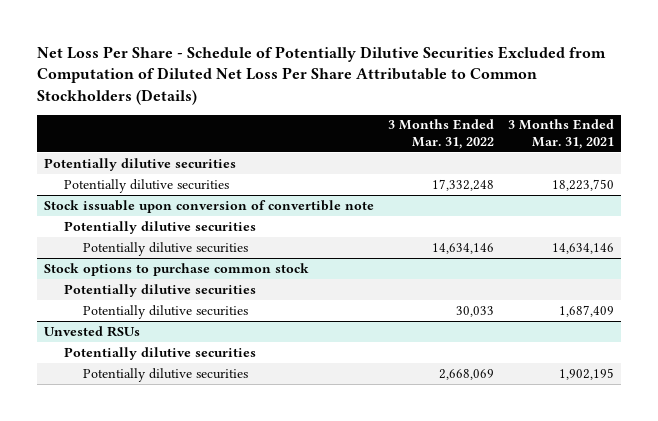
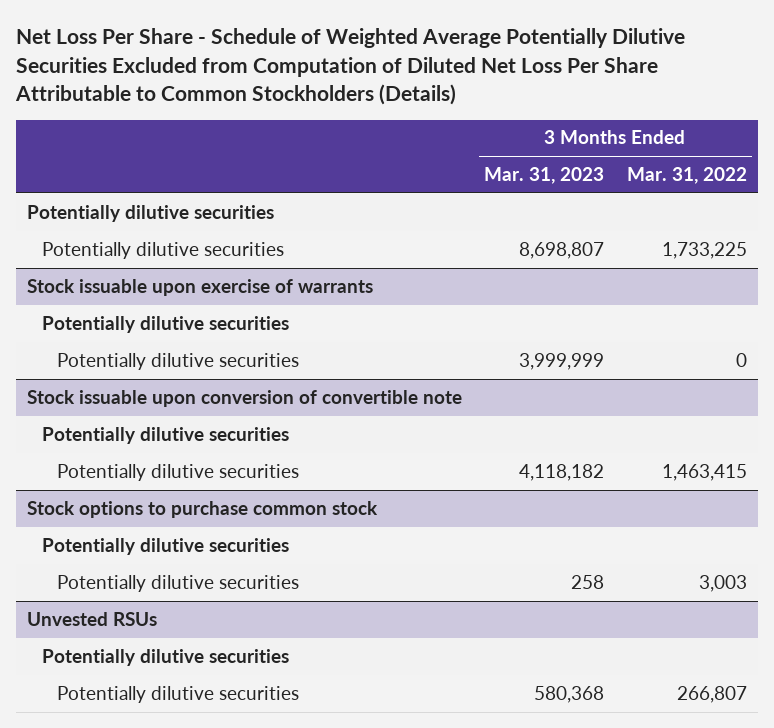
- Net Loss Per Share - Schedule of Potentially Dilutive Securities Excluded from Computation of Diluted Net Loss Per Share Attributable to Common Stockholders (Details)
+ Net Loss Per Share - Schedule of Weighted Average Potentially Dilutive Securities Excluded from Computation of Diluted Net Loss Per Share Attributable to Common Stockholders (Details)
- | 3 Months Ended Mar. 31, 2022 | 3 Months Ended Mar. 31, 2021
+ | 3 Months Ended Mar. 31, 2023 | 3 Months Ended Mar. 31, 2022
- Potentially dilutive securities | 17,332,248 | 18,223,750
+ Potentially dilutive securities | 8,698,807 | 1,733,225
+ Stock issuable upon exercise of warrants
+ Potentially dilutive securities
+ Potentially dilutive securities | 3,999,999 | 0
@ Stock issuable upon conversion of convertible note
- Potentially dilutive securities | 14,634,146 | 14,634,146
+ Potentially dilutive securities | 4,118,182 | 1,463,415
@ Stock options to purchase common stock
- Potentially dilutive securities | 30,033 | 1,687,409
+ Potentially dilutive securities | 258 | 3,003
@ Unvested RSUs
- Potentially dilutive securities | 2,668,069 | 1,902,195
+ Potentially dilutive securities | 580,368 | 266,807

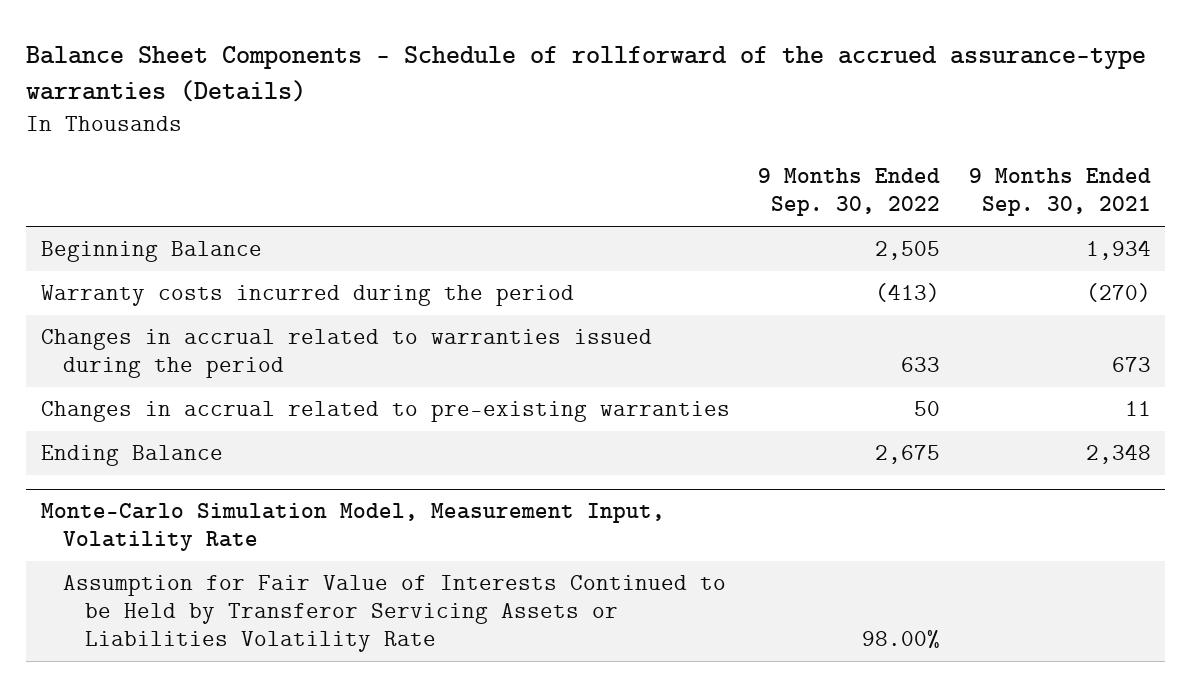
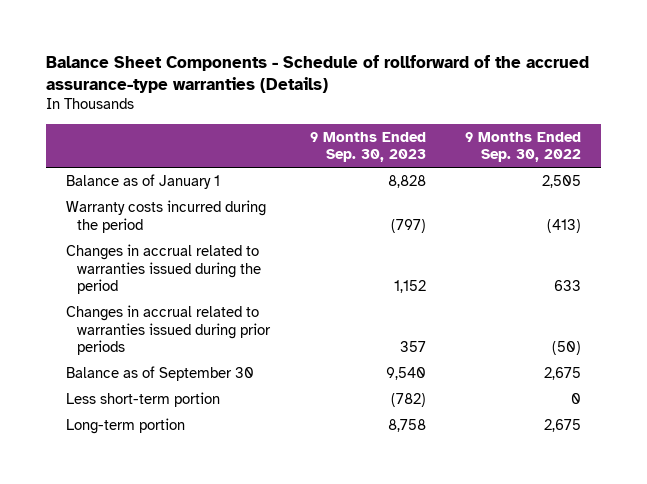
- | 9 Months Ended Sep. 30, 2022 | 9 Months Ended Sep. 30, 2021
+ | 9 Months Ended Sep. 30, 2023 | 9 Months Ended Sep. 30, 2022
- Beginning Balance | 2,505 | 1,934
+ Balance as of January 1 | 8,828 | 2,505
- Changes in accrual related to pre-existing warranties | 50 | 11
- Ending Balance | 2,675 | 2,348
- Monte-Carlo Simulation Model, Measurement Input, Volatility Rate
- Assumption for Fair Value of Interests Continued to be Held by Transferor Servicing Assets or Liabilities Volatility Rate | 98.00% |
+ Changes in accrual related to warranties issued during prior periods | 357 | (50)
+ Balance as of September 30 | 9,540 | 2,675
+ Less short-term portion | (782) | 0
+ Long-term portion | 8,758 | 2,675

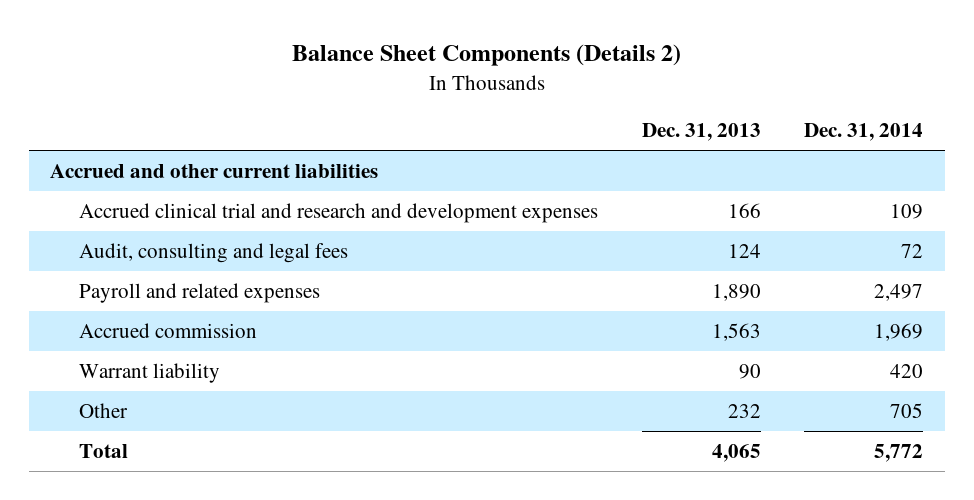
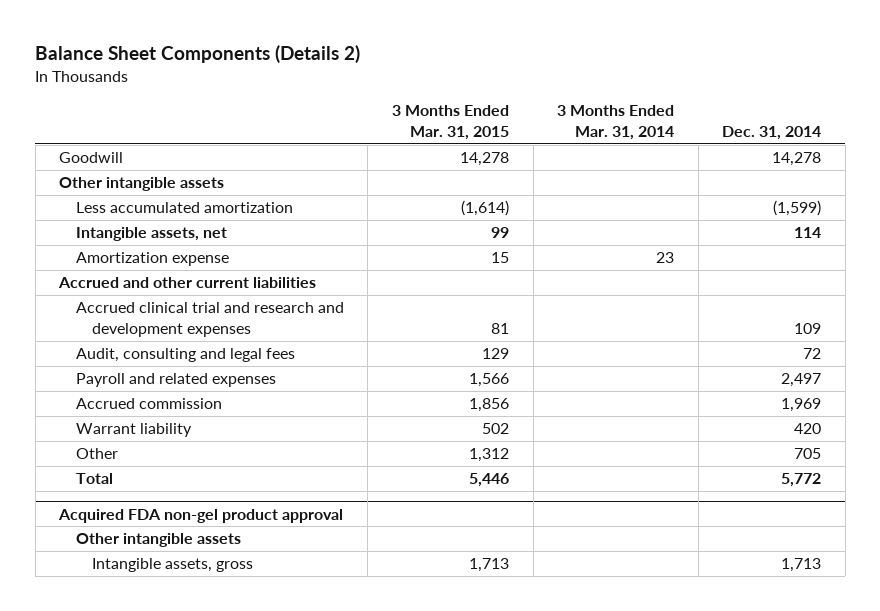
- | Dec. 31, 2013 | Dec. 31, 2014
+ | 3 Months Ended Mar. 31, 2015 | 3 Months Ended Mar. 31, 2014 | Dec. 31, 2014
+ Goodwill | 14,278 | | 14,278
+ Other intangible assets
+ Less accumulated amortization | (1,614) | | (1,599)
+ Intangible assets, net | 99 | | 114
+ Amortization expense | 15 | 23 |
+ Acquired FDA non-gel product approval
+ Other intangible assets
+ Intangible assets, gross | 1,713 | | 1,713

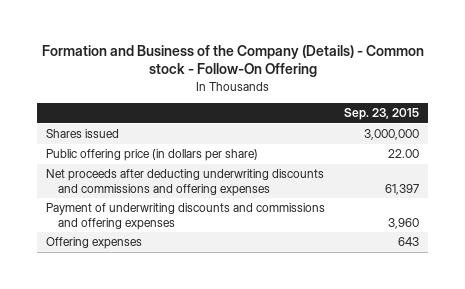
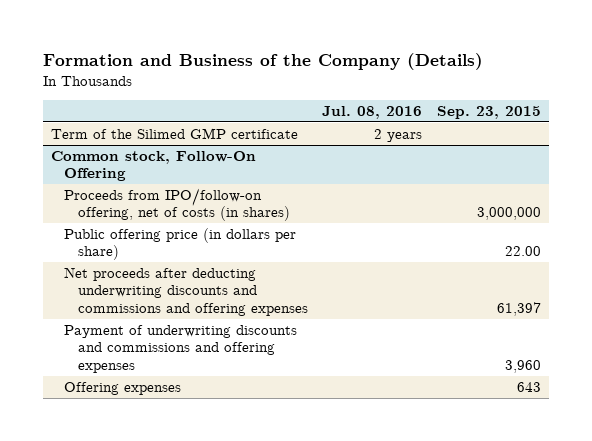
- Formation and Business of the Company (Details) - Common stock - Follow-On Offering
+ Formation and Business of the Company (Details)
- | Sep. 23, 2015
+ | Jul. 08, 2016 | Sep. 23, 2015
- Shares issued | 3,000,000
+ Term of the Silimed GMP certificate | 2 years |
+ Common stock, Follow-On Offering
+ Proceeds from IPO/follow-on offering, net of costs (in shares) | | 3,000,000

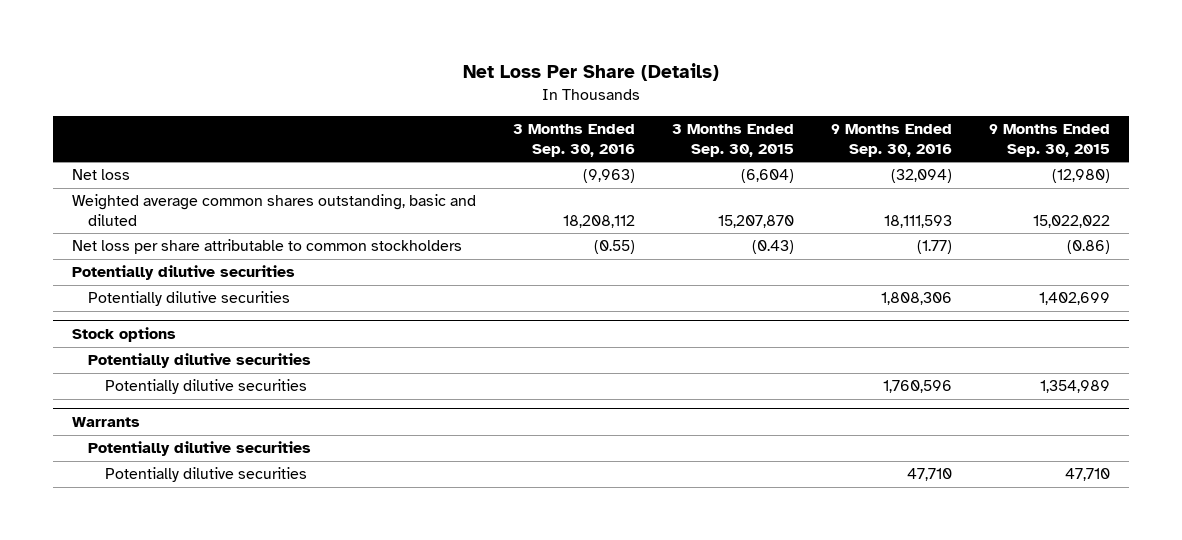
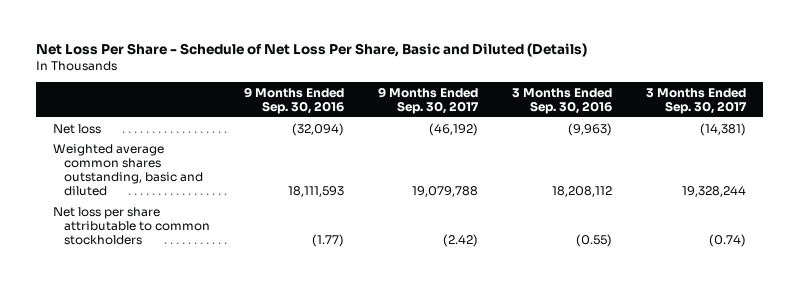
- Net Loss Per Share (Details)
+ Net Loss Per Share - Schedule of Net Loss Per Share, Basic and Diluted (Details)
- | 3 Months Ended Sep. 30, 2016 | 3 Months Ended Sep. 30, 2015 | 9 Months Ended Sep. 30, 2016 | 9 Months Ended Sep. 30, 2015
+ | 9 Months Ended Sep. 30, 2016 | 9 Months Ended Sep. 30, 2017 | 3 Months Ended Sep. 30, 2016 | 3 Months Ended Sep. 30, 2017
- Potentially dilutive securities
- Potentially dilutive securities | | | 1,808,306 | 1,402,699
- Stock options
- Potentially dilutive securities
- Potentially dilutive securities | | | 1,760,596 | 1,354,989
- Warrants
- Potentially dilutive securities
- Potentially dilutive securities | | | 47,710 | 47,710

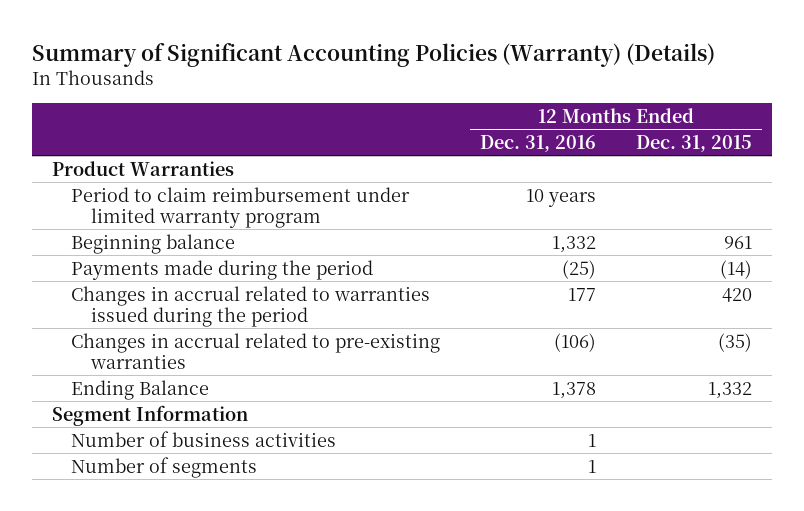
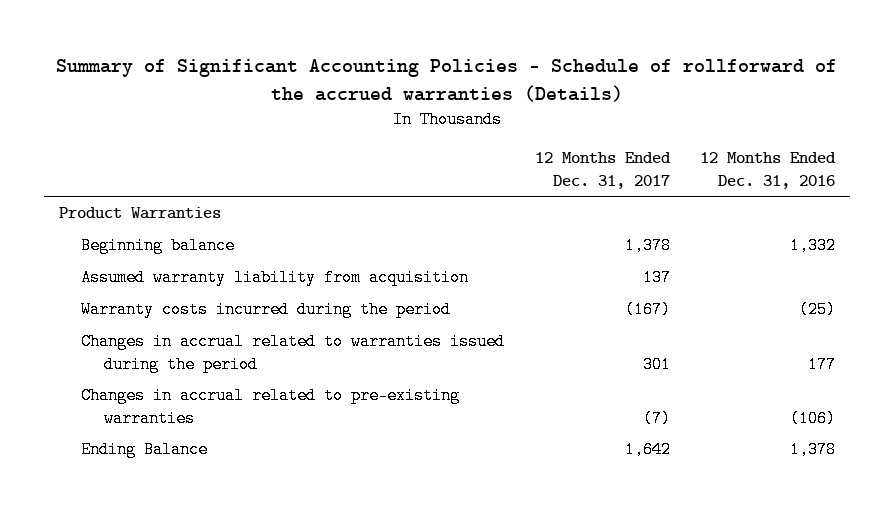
- Summary of Significant Accounting Policies (Warranty) (Details)
+ Summary of Significant Accounting Policies - Schedule of rollforward of the accrued warranties (Details)
- | 12 Months Ended Dec. 31, 2016 | 12 Months Ended Dec. 31, 2015
+ | 12 Months Ended Dec. 31, 2017 | 12 Months Ended Dec. 31, 2016
- Period to claim reimbursement under limited warranty program | 10 years |
- Payments made during the period | (25) | (14)
+ Assumed warranty liability from acquisition | 137 |
+ Warranty costs incurred during the period | (167) | (25)
- Segment Information
- Number of business activities | 1 |
- Number of segments | 1 |

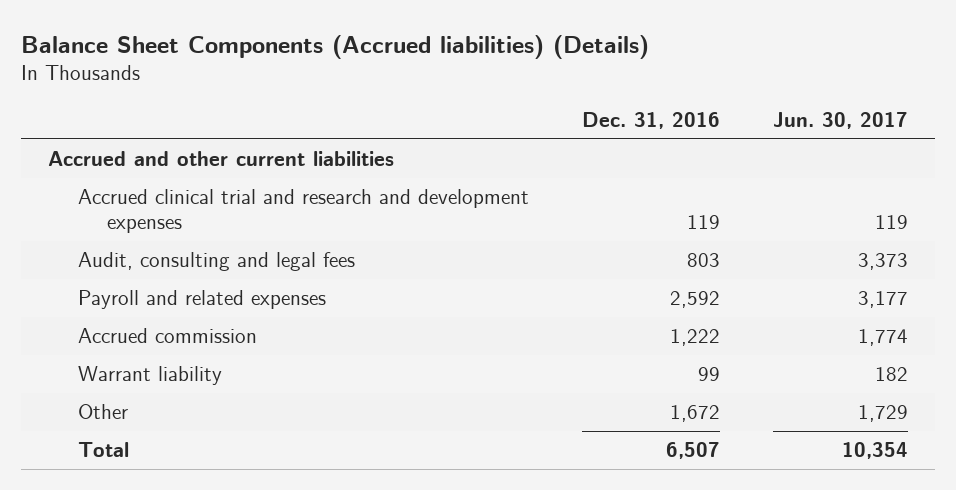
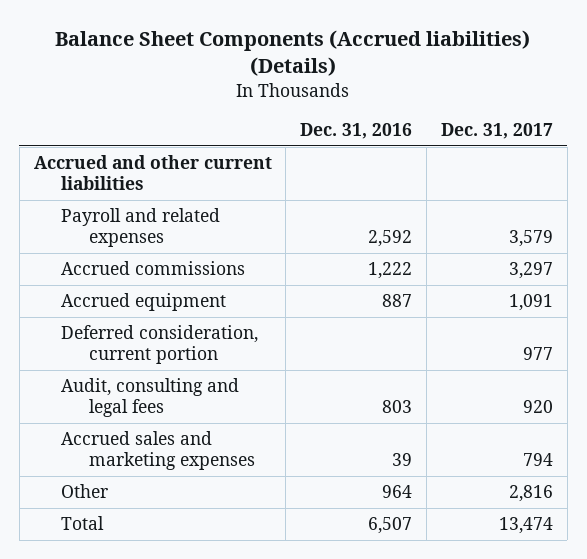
- | Dec. 31, 2016 | Jun. 30, 2017
+ | Dec. 31, 2016 | Dec. 31, 2017
- Accrued clinical trial and research and development expenses | 119 | 119
- Accrued commission | 1,222 | 1,774
- Warrant liability | 99 | 182
- Other | 1,672 | 1,729
+ Accrued commissions | 1,222 | 3,297
+ Accrued equipment | 887 | 1,091
+ Deferred consideration, current portion | | 977
moved down: Audit, consulting and legal fees | 803 | 920
+ Accrued sales and marketing expenses | 39 | 794
+ Other | 964 | 2,816

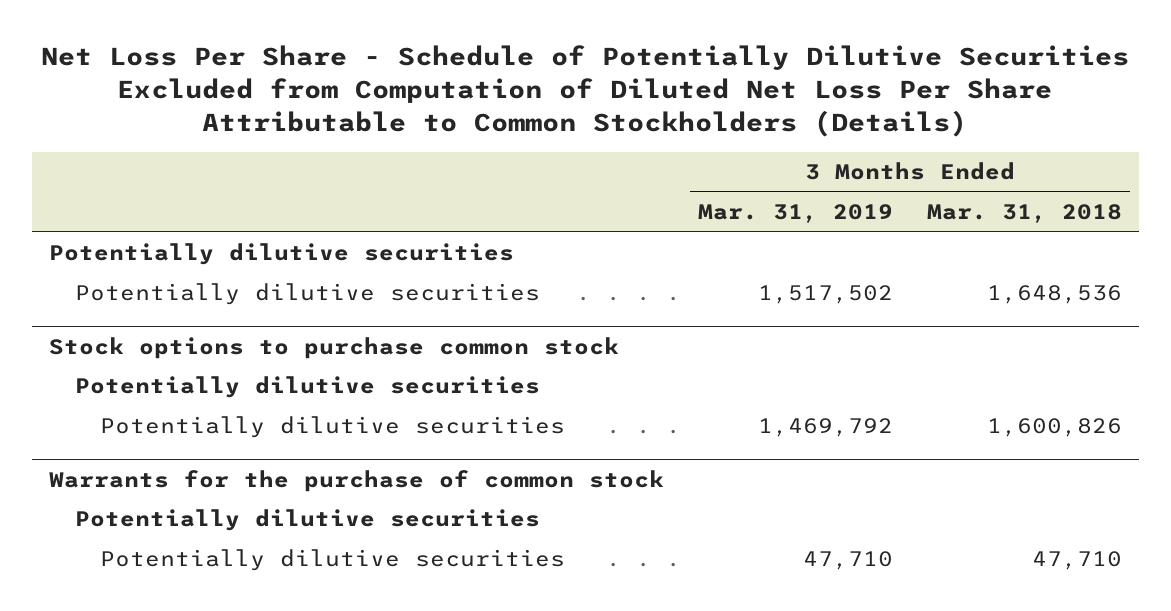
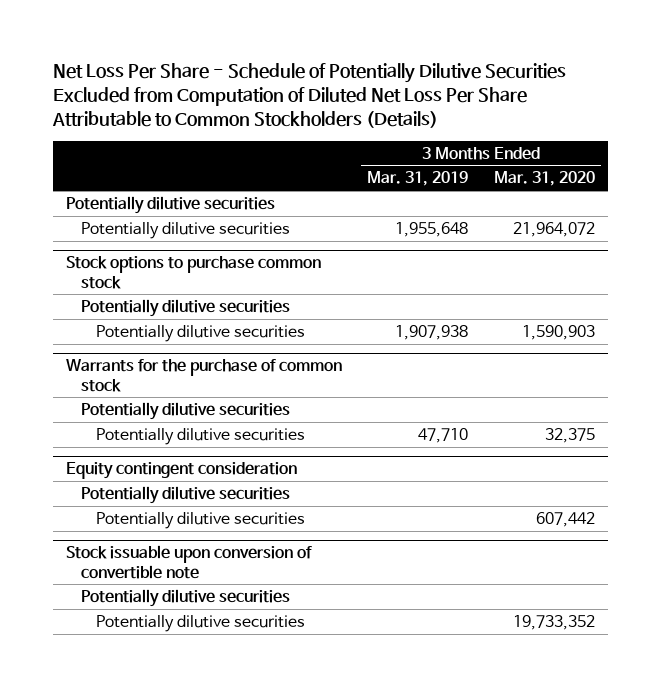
- | 3 Months Ended Mar. 31, 2019 | 3 Months Ended Mar. 31, 2018
+ | 3 Months Ended Mar. 31, 2019 | 3 Months Ended Mar. 31, 2020
- Potentially dilutive securities | 1,517,502 | 1,648,536
+ Potentially dilutive securities | 1,955,648 | 21,964,072
@ Stock options to purchase common stock
- Potentially dilutive securities | 1,469,792 | 1,600,826
+ Potentially dilutive securities | 1,907,938 | 1,590,903
+ Equity contingent consideration
+ Potentially dilutive securities
+ Potentially dilutive securities | | 607,442
+ Stock issuable upon conversion of convertible note
+ Potentially dilutive securities
+ Potentially dilutive securities | | 19,733,352

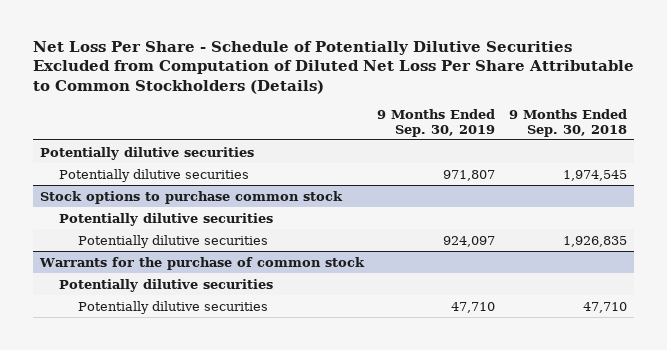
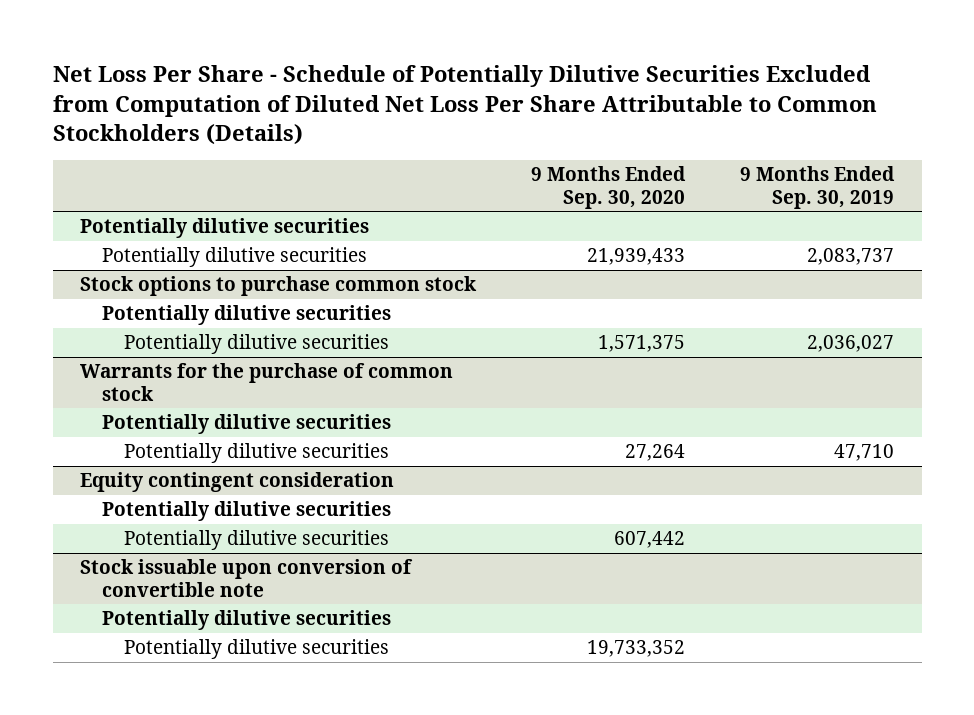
- | 9 Months Ended Sep. 30, 2019 | 9 Months Ended Sep. 30, 2018
+ | 9 Months Ended Sep. 30, 2020 | 9 Months Ended Sep. 30, 2019
- Potentially dilutive securities | 971,807 | 1,974,545
+ Potentially dilutive securities | 21,939,433 | 2,083,737
@ Stock options to purchase common stock
- Potentially dilutive securities | 924,097 | 1,926,835
+ Potentially dilutive securities | 1,571,375 | 2,036,027
+ Equity contingent consideration
+ Potentially dilutive securities
+ Potentially dilutive securities | 607,442 |
+ Stock issuable upon conversion of convertible note
+ Potentially dilutive securities
+ Potentially dilutive securities | 19,733,352 |

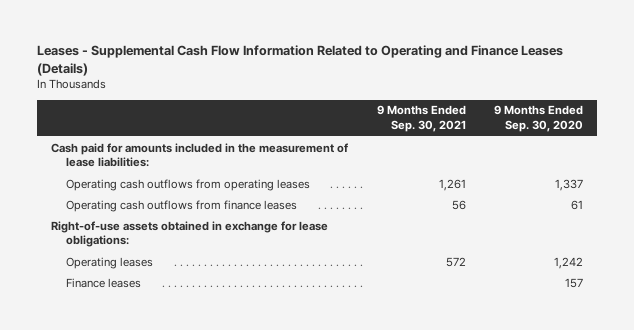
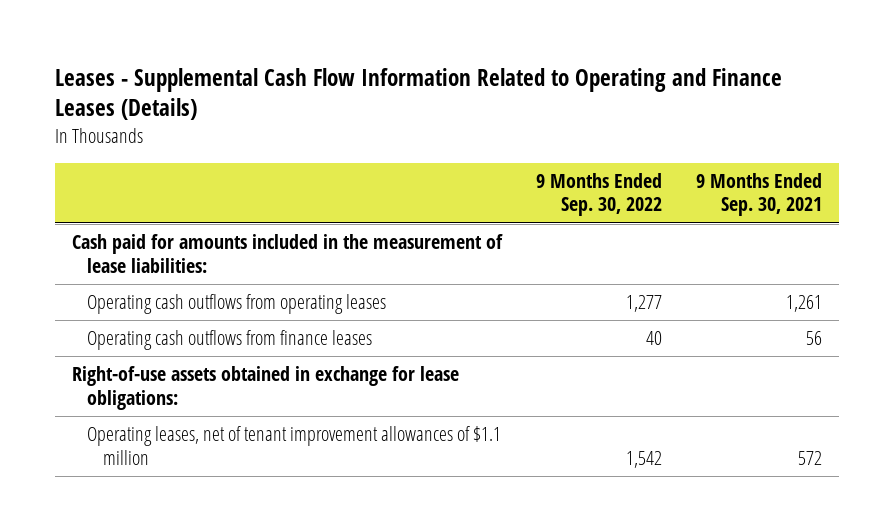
- | 9 Months Ended Sep. 30, 2021 | 9 Months Ended Sep. 30, 2020
+ | 9 Months Ended Sep. 30, 2022 | 9 Months Ended Sep. 30, 2021
- Operating leases | 572 | 1,242
- Finance leases | | 157
+ Operating leases, net of tenant improvement allowances of $1.1 million | 1,542 | 572

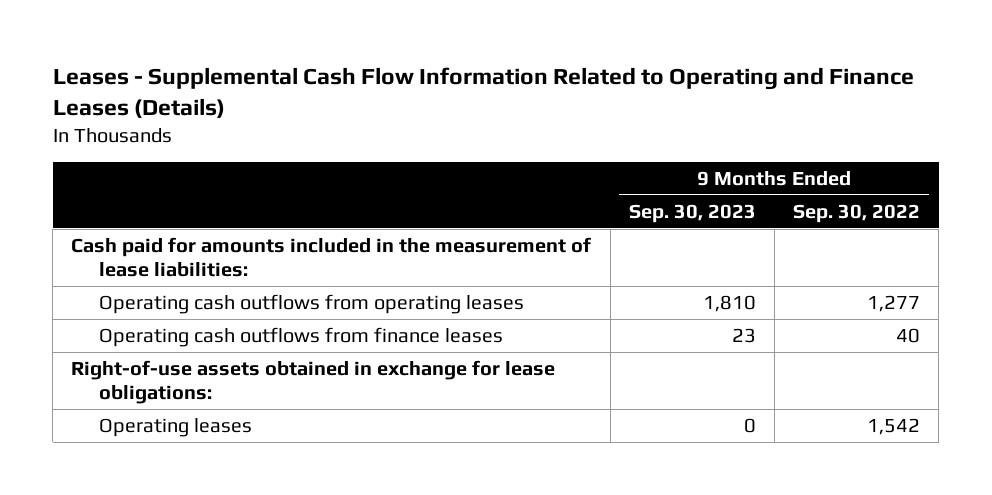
- | 9 Months Ended Sep. 30, 2022 | 9 Months Ended Sep. 30, 2021
+ | 9 Months Ended Sep. 30, 2023 | 9 Months Ended Sep. 30, 2022
- Operating leases, net of tenant improvement allowances of $1.1 million | 1,542 | 572
+ Operating leases | 0 | 1,542

